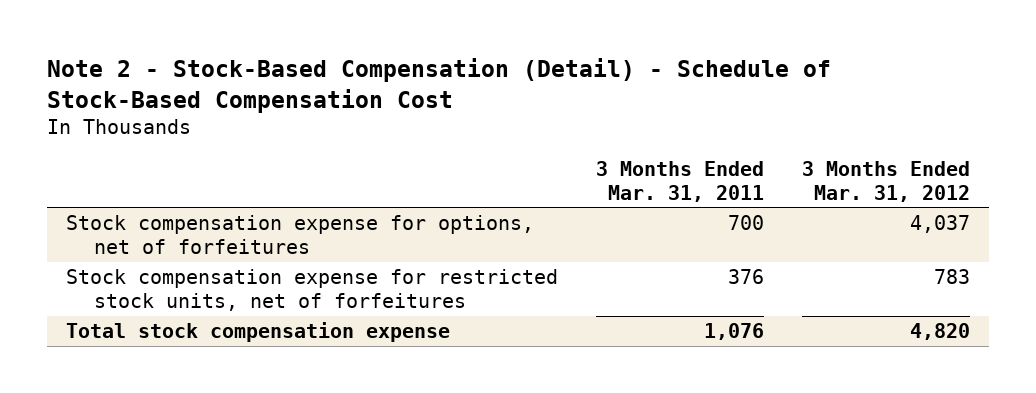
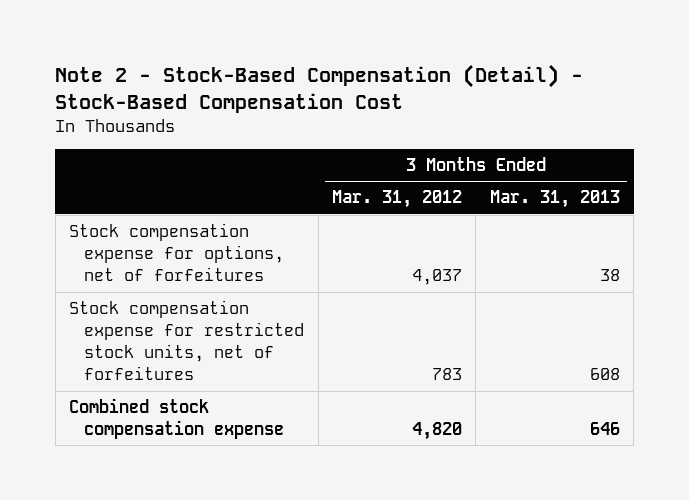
- Note 2 - Stock-Based Compensation (Detail) - Schedule of Stock-Based Compensation Cost
+ Note 2 - Stock-Based Compensation (Detail) - Stock-Based Compensation Cost
- | 3 Months Ended Mar. 31, 2011 | 3 Months Ended Mar. 31, 2012
+ | 3 Months Ended Mar. 31, 2012 | 3 Months Ended Mar. 31, 2013
- Total stock compensation expense | 1,076 | 4,820
+ Combined stock compensation expense | 4,820 | 646

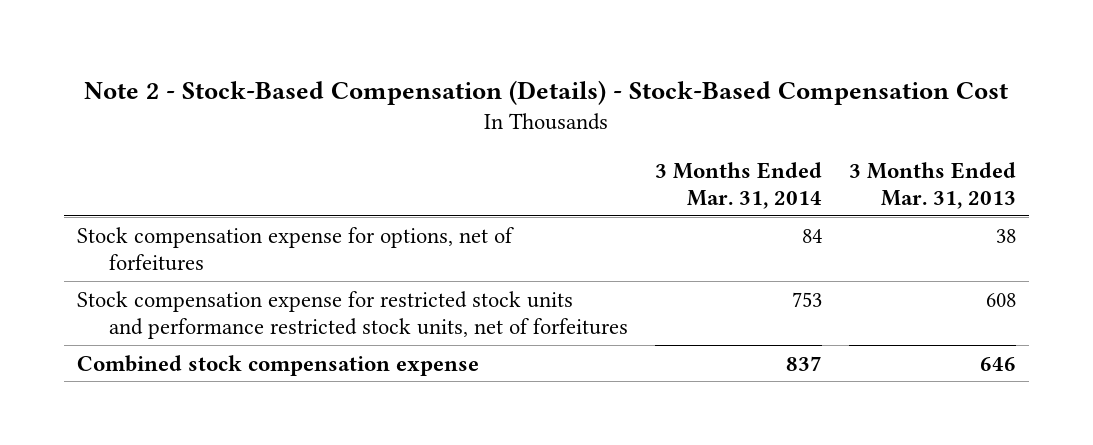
- Note 2 - Stock-Based Compensation (Detail) - Stock-Based Compensation Cost
+ Note 2 - Stock-Based Compensation (Details) - Stock-Based Compensation Cost
- | 3 Months Ended Mar. 31, 2012 | 3 Months Ended Mar. 31, 2013
+ | 3 Months Ended Mar. 31, 2014 | 3 Months Ended Mar. 31, 2013
- Stock compensation expense for restricted stock units, net of forfeitures | 783 | 608
+ Stock compensation expense for restricted stock units and performance restricted stock units, net of forfeitures | 753 | 608

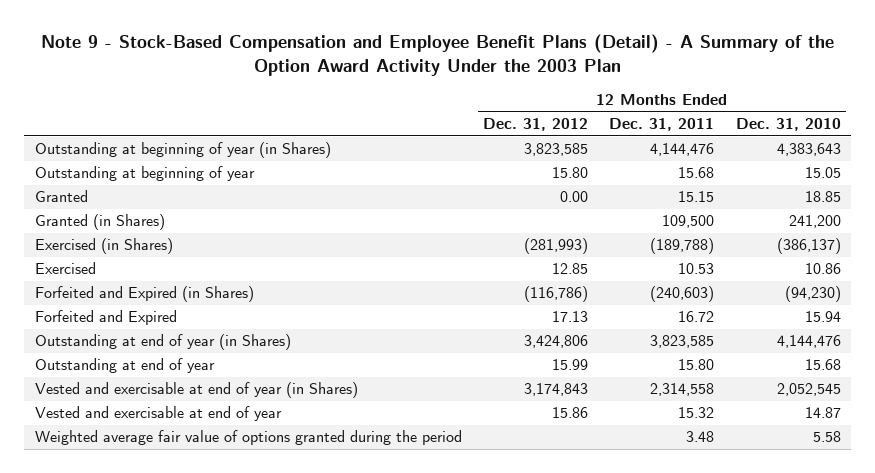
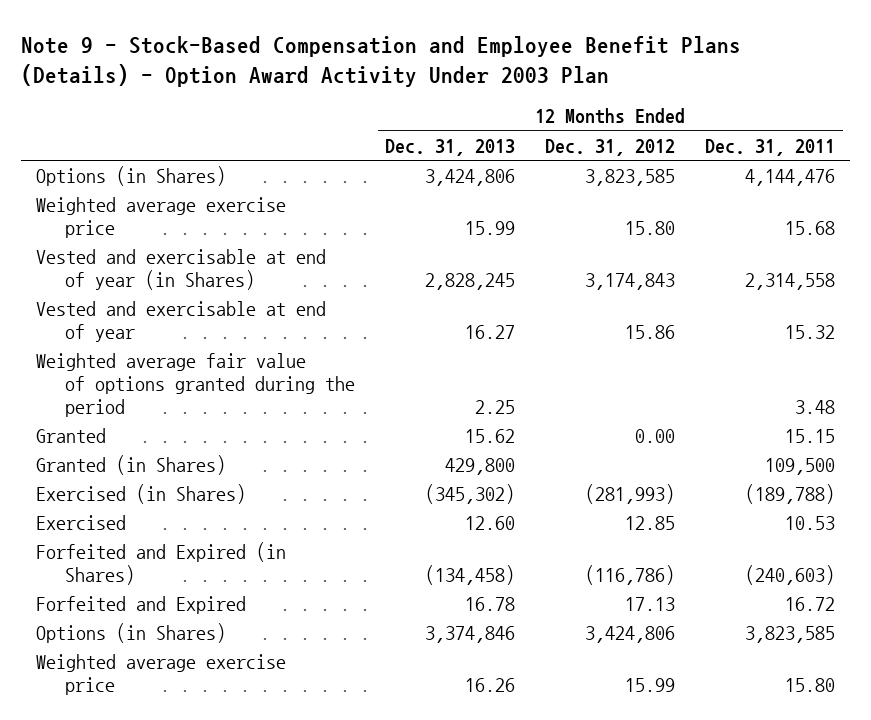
- Note 9 - Stock-Based Compensation and Employee Benefit Plans (Detail) - A Summary of the Option Award Activity Under the 2003 Plan
+ Note 9 - Stock-Based Compensation and Employee Benefit Plans (Details) - Option Award Activity Under 2003 Plan
- | 12 Months Ended Dec. 31, 2012 | 12 Months Ended Dec. 31, 2011 | 12 Months Ended Dec. 31, 2010
+ | 12 Months Ended Dec. 31, 2013 | 12 Months Ended Dec. 31, 2012 | 12 Months Ended Dec. 31, 2011
- Outstanding at beginning of year (in Shares) | 3,823,585 | 4,144,476 | 4,383,643
- Outstanding at beginning of year | 15.80 | 15.68 | 15.05
+ Options (in Shares) | 3,424,806 | 3,823,585 | 4,144,476
+ Weighted average exercise price | 15.99 | 15.80 | 15.68
moved up: Vested and exercisable at end of year (in Shares) | 2,828,245 | 3,174,843 | 2,314,558
moved up: Vested and exercisable at end of year | 16.27 | 15.86 | 15.32
moved up: Weighted average fair value of options granted during the period | 2.25 | | 3.48
- Outstanding at end of year (in Shares) | 3,424,806 | 3,823,585 | 4,144,476
- Outstanding at end of year | 15.99 | 15.80 | 15.68
+ Options (in Shares) | 3,374,846 | 3,424,806 | 3,823,585
+ Weighted average exercise price | 16.26 | 15.99 | 15.80

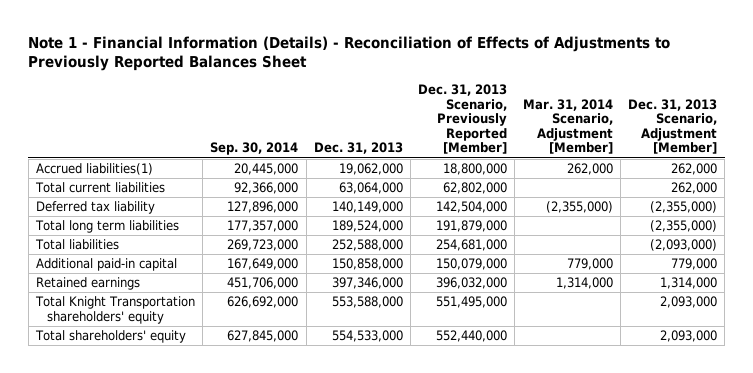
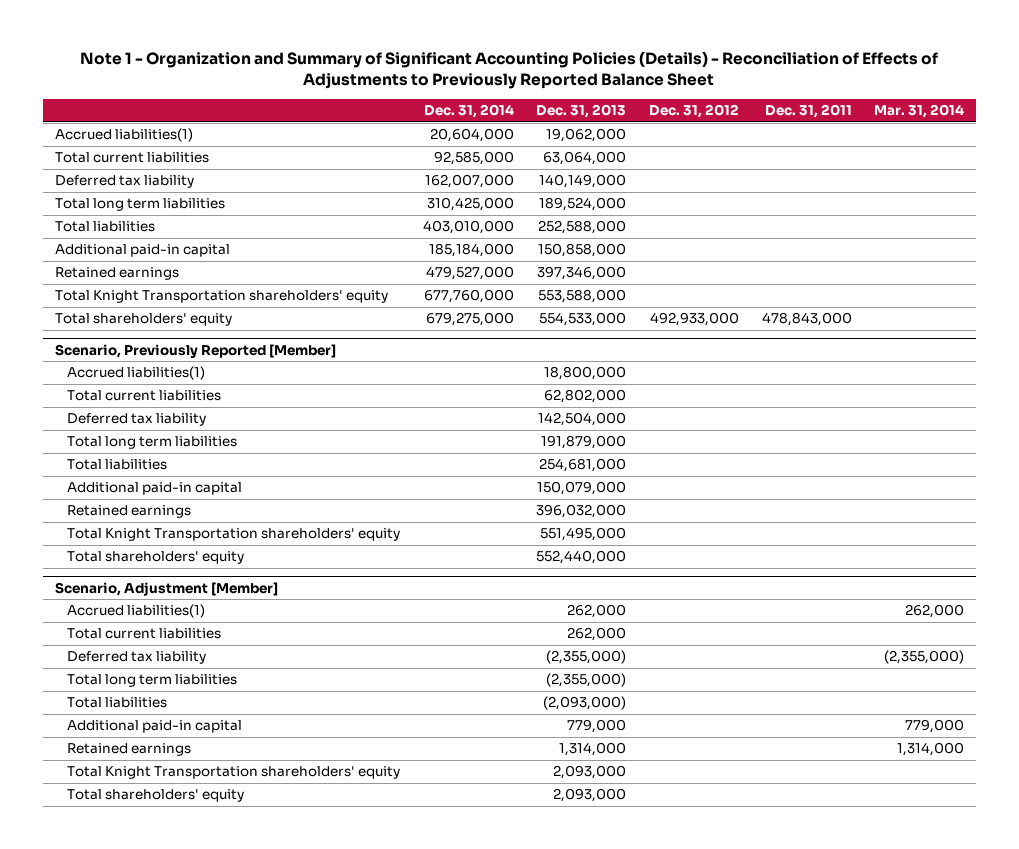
- Note 1 - Financial Information (Details) - Reconciliation of Effects of Adjustments to Previously Reported Balances Sheet
+ Note 1 - Organization and Summary of Significant Accounting Policies (Details) - Reconciliation of Effects of Adjustments to Previously Reported Balance Sheet
- | Sep. 30, 2014 | Dec. 31, 2013 | Dec. 31, 2013 Scenario, Previously Reported [Member] | Mar. 31, 2014 Scenario, Adjustment [Member] | Dec. 31, 2013 Scenario, Adjustment [Member]
+ | Dec. 31, 2014 | Dec. 31, 2013 | Dec. 31, 2012 | Dec. 31, 2011 | Mar. 31, 2014
+ Scenario, Previously Reported [Member]
+ Accrued liabilities(1) | | 18,800,000 | | |
+ Total current liabilities | | 62,802,000 | | |
+ Deferred tax liability | | 142,504,000 | | |
+ Total long term liabilities | | 191,879,000 | | |
+ Total liabilities | | 254,681,000 | | |
+ Additional paid-in capital | | 150,079,000 | | |
+ Retained earnings | | 396,032,000 | | |
+ Total Knight Transportation shareholders' equity | | 551,495,000 | | |
+ Total shareholders' equity | | 552,440,000 | | |
+ Scenario, Adjustment [Member]
+ Accrued liabilities(1) | | 262,000 | | | 262,000
+ Total current liabilities | | 262,000 | | |
+ Deferred tax liability | | (2,355,000) | | | (2,355,000)
+ Total long term liabilities | | (2,355,000) | | |
+ Total liabilities | | (2,093,000) | | |
+ Additional paid-in capital | | 779,000 | | | 779,000
+ Retained earnings | | 1,314,000 | | | 1,314,000
+ Total Knight Transportation shareholders' equity | | 2,093,000 | | |
+ Total shareholders' equity | | 2,093,000 | | |

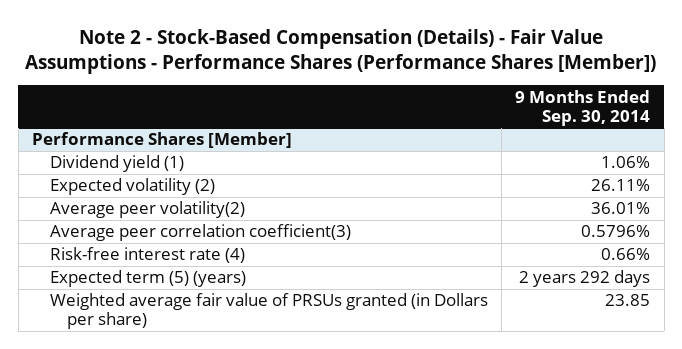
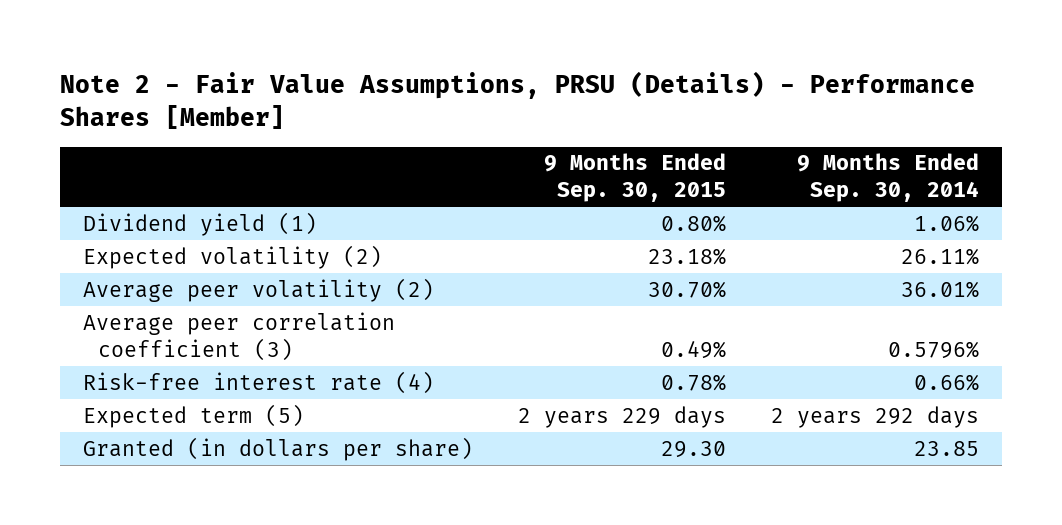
- Note 2 - Stock-Based Compensation (Details) - Fair Value Assumptions - Performance Shares (Performance Shares [Member])
+ Note 2 - Fair Value Assumptions, PRSU (Details) - Performance Shares [Member]
- | 9 Months Ended Sep. 30, 2014
+ | 9 Months Ended Sep. 30, 2015 | 9 Months Ended Sep. 30, 2014
- Performance Shares [Member]
- Average peer volatility(2) | 36.01%
- Average peer correlation coefficient(3) | 0.5796%
+ Average peer volatility (2) | 30.70% | 36.01%
+ Average peer correlation coefficient (3) | 0.49% | 0.5796%
- Expected term (5) (years) | 2 years 292 days
- Weighted average fair value of PRSUs granted (in Dollars per share) | 23.85
+ Expected term (5) | 2 years 229 days | 2 years 292 days
+ Granted (in dollars per share) | 29.30 | 23.85

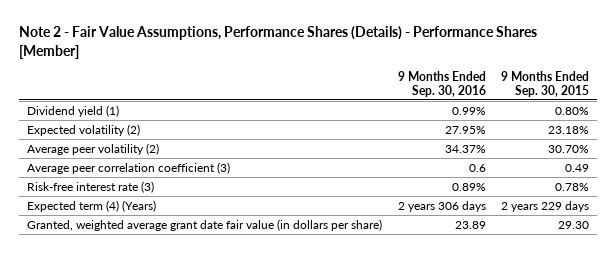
- Note 2 - Fair Value Assumptions, PRSU (Details) - Performance Shares [Member]
+ Note 2 - Fair Value Assumptions, Performance Shares (Details) - Performance Shares [Member]
- | 9 Months Ended Sep. 30, 2015 | 9 Months Ended Sep. 30, 2014
+ | 9 Months Ended Sep. 30, 2016 | 9 Months Ended Sep. 30, 2015
- Average peer correlation coefficient (3) | 0.49% | 0.5796%
- Risk-free interest rate (4) | 0.78% | 0.66%
- Expected term (5) | 2 years 229 days | 2 years 292 days
- Granted (in dollars per share) | 29.30 | 23.85
+ Average peer correlation coefficient (3) | 0.6 | 0.49
+ Risk-free interest rate (3) | 0.89% | 0.78%
+ Expected term (4) (Years) | 2 years 306 days | 2 years 229 days
+ Granted, weighted average grant date fair value (in dollars per share) | 23.89 | 29.30

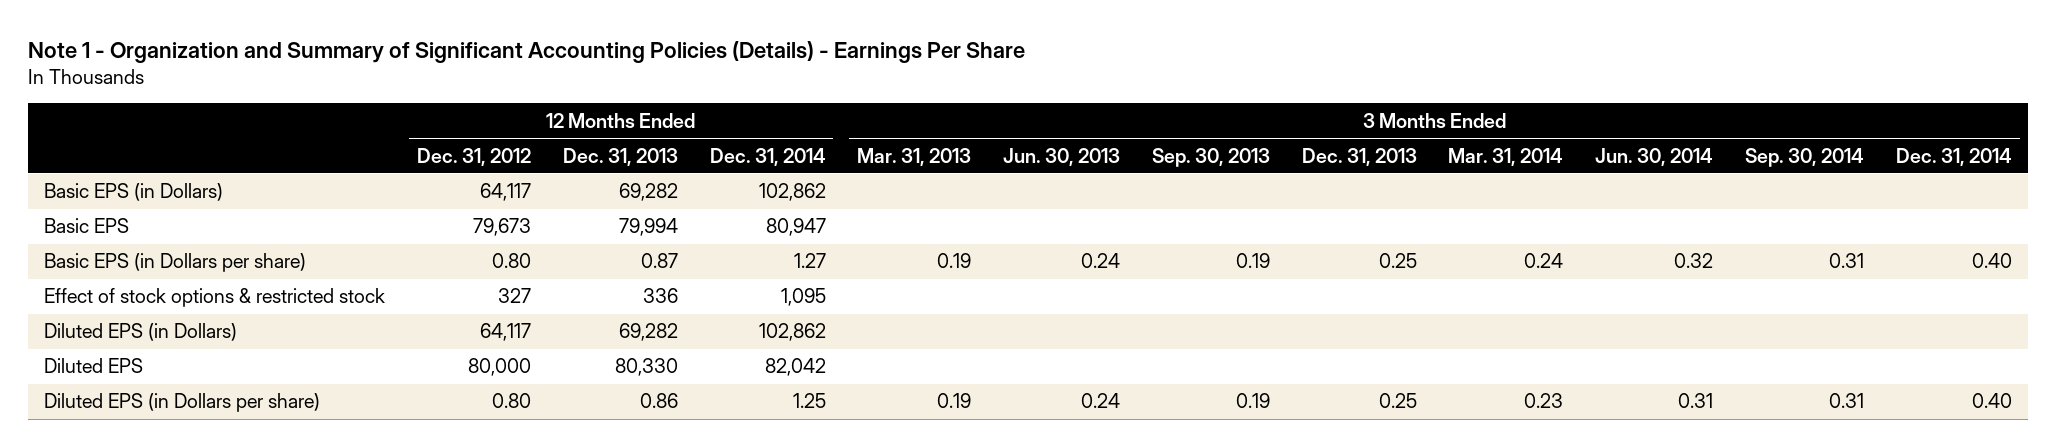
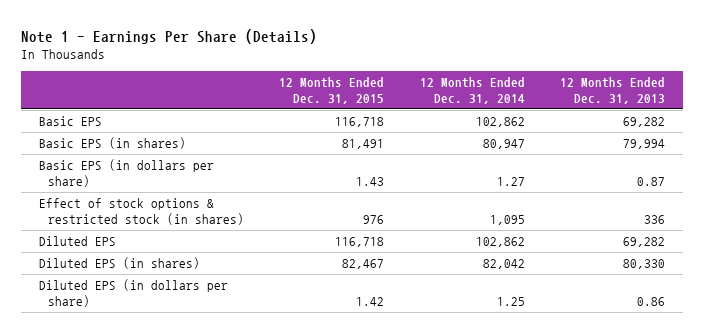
- Note 1 - Organization and Summary of Significant Accounting Policies (Details) - Earnings Per Share
+ Note 1 - Earnings Per Share (Details)
- | 12 Months Ended Dec. 31, 2012 | 12 Months Ended Dec. 31, 2013 | 12 Months Ended Dec. 31, 2014 | 3 Months Ended Mar. 31, 2013 | 3 Months Ended Jun. 30, 2013 | 3 Months Ended Sep. 30, 2013 | 3 Months Ended Dec. 31, 2013 | 3 Months Ended Mar. 31, 2014 | 3 Months Ended Jun. 30, 2014 | 3 Months Ended Sep. 30, 2014 | 3 Months Ended Dec. 31, 2014
+ | 12 Months Ended Dec. 31, 2015 | 12 Months Ended Dec. 31, 2014 | 12 Months Ended Dec. 31, 2013
- Basic EPS (in Dollars) | 64,117 | 69,282 | 102,862 | | | | | | | |
- Basic EPS | 79,673 | 79,994 | 80,947 | | | | | | | |
- Basic EPS (in Dollars per share) | 0.80 | 0.87 | 1.27 | 0.19 | 0.24 | 0.19 | 0.25 | 0.24 | 0.32 | 0.31 | 0.40
- Effect of stock options & restricted stock | 327 | 336 | 1,095 | | | | | | | |
- Diluted EPS (in Dollars) | 64,117 | 69,282 | 102,862 | | | | | | | |
- Diluted EPS | 80,000 | 80,330 | 82,042 | | | | | | | |
- Diluted EPS (in Dollars per share) | 0.80 | 0.86 | 1.25 | 0.19 | 0.24 | 0.19 | 0.25 | 0.23 | 0.31 | 0.31 | 0.40
+ Basic EPS | 116,718 | 102,862 | 69,282
+ Basic EPS (in shares) | 81,491 | 80,947 | 79,994
+ Basic EPS (in dollars per share) | 1.43 | 1.27 | 0.87
+ Effect of stock options & restricted stock (in shares) | 976 | 1,095 | 336
+ Diluted EPS | 116,718 | 102,862 | 69,282
+ Diluted EPS (in shares) | 82,467 | 82,042 | 80,330
+ Diluted EPS (in dollars per share) | 1.42 | 1.25 | 0.86

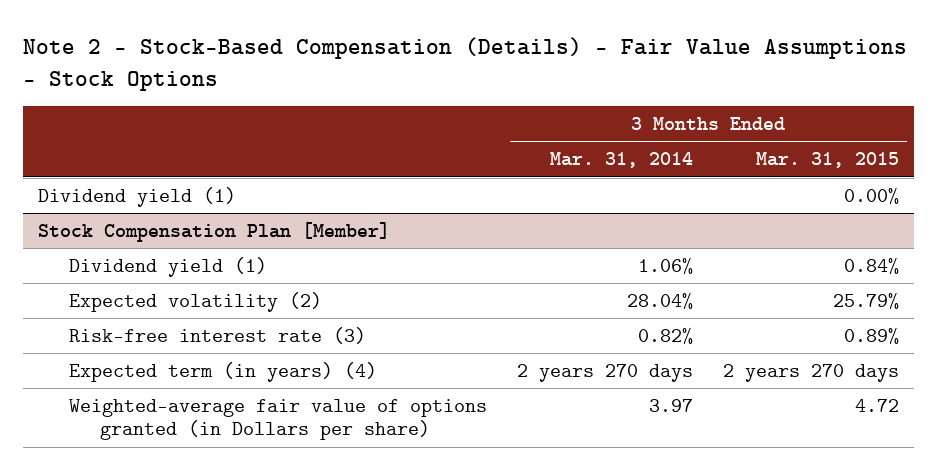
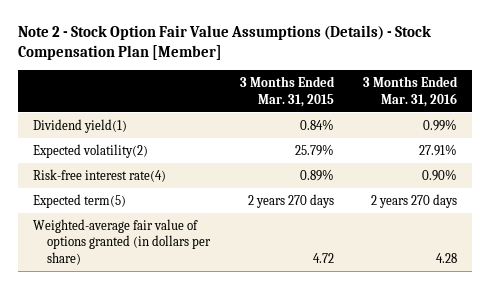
- Note 2 - Stock-Based Compensation (Details) - Fair Value Assumptions - Stock Options
+ Note 2 - Stock Option Fair Value Assumptions (Details) - Stock Compensation Plan [Member]
- | 3 Months Ended Mar. 31, 2014 | 3 Months Ended Mar. 31, 2015
+ | 3 Months Ended Mar. 31, 2015 | 3 Months Ended Mar. 31, 2016
- Dividend yield (1) | | 0.00%
- Stock Compensation Plan [Member]
- Dividend yield (1) | 1.06% | 0.84%
- Expected volatility (2) | 28.04% | 25.79%
- Risk-free interest rate (3) | 0.82% | 0.89%
- Expected term (in years) (4) | 2 years 270 days | 2 years 270 days
- Weighted-average fair value of options granted (in Dollars per share) | 3.97 | 4.72
+ Dividend yield(1) | 0.84% | 0.99%
+ Expected volatility(2) | 25.79% | 27.91%
+ Risk-free interest rate(4) | 0.89% | 0.90%
+ Expected term(5) | 2 years 270 days | 2 years 270 days
+ Weighted-average fair value of options granted (in dollars per share) | 4.72 | 4.28

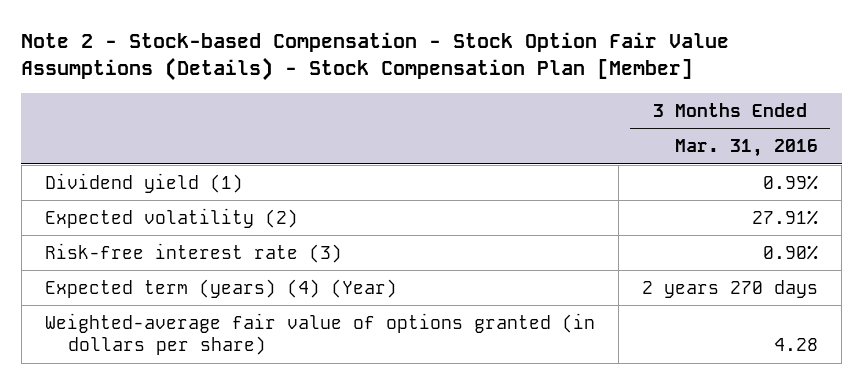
- Note 2 - Stock Option Fair Value Assumptions (Details) - Stock Compensation Plan [Member]
+ Note 2 - Stock-based Compensation - Stock Option Fair Value Assumptions (Details) - Stock Compensation Plan [Member]
- | 3 Months Ended Mar. 31, 2015 | 3 Months Ended Mar. 31, 2016
+ | 3 Months Ended Mar. 31, 2016
- Dividend yield(1) | 0.84% | 0.99%
- Expected volatility(2) | 25.79% | 27.91%
- Risk-free interest rate(4) | 0.89% | 0.90%
- Expected term(5) | 2 years 270 days | 2 years 270 days
+ Dividend yield (1) | 0.99%
+ Expected volatility (2) | 27.91%
+ Risk-free interest rate (3) | 0.90%
+ Expected term (years) (4) (Year) | 2 years 270 days

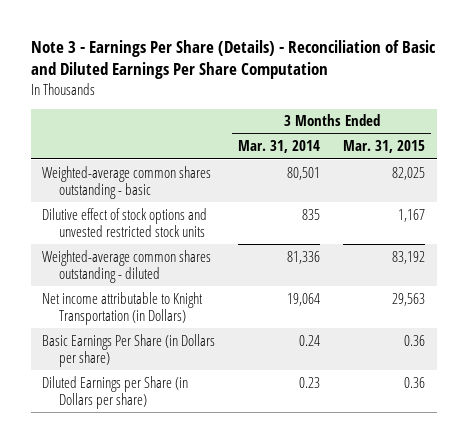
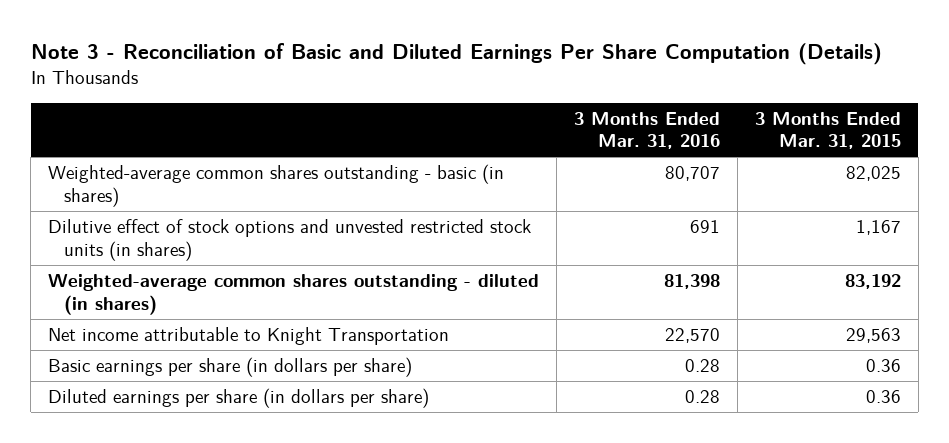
- Note 3 - Earnings Per Share (Details) - Reconciliation of Basic and Diluted Earnings Per Share Computation
+ Note 3 - Reconciliation of Basic and Diluted Earnings Per Share Computation (Details)
- | 3 Months Ended Mar. 31, 2014 | 3 Months Ended Mar. 31, 2015
+ | 3 Months Ended Mar. 31, 2016 | 3 Months Ended Mar. 31, 2015
- Weighted-average common shares outstanding - basic | 80,501 | 82,025
- Dilutive effect of stock options and unvested restricted stock units | 835 | 1,167
- Weighted-average common shares outstanding - diluted | 81,336 | 83,192
- Net income attributable to Knight Transportation (in Dollars) | 19,064 | 29,563
- Basic Earnings Per Share (in Dollars per share) | 0.24 | 0.36
- Diluted Earnings per Share (in Dollars per share) | 0.23 | 0.36
+ Weighted-average common shares outstanding - basic (in shares) | 80,707 | 82,025
+ Dilutive effect of stock options and unvested restricted stock units (in shares) | 691 | 1,167
+ Weighted-average common shares outstanding - diluted (in shares) | 81,398 | 83,192
+ Net income attributable to Knight Transportation | 22,570 | 29,563
+ Basic earnings per share (in dollars per share) | 0.28 | 0.36
+ Diluted earnings per share (in dollars per share) | 0.28 | 0.36

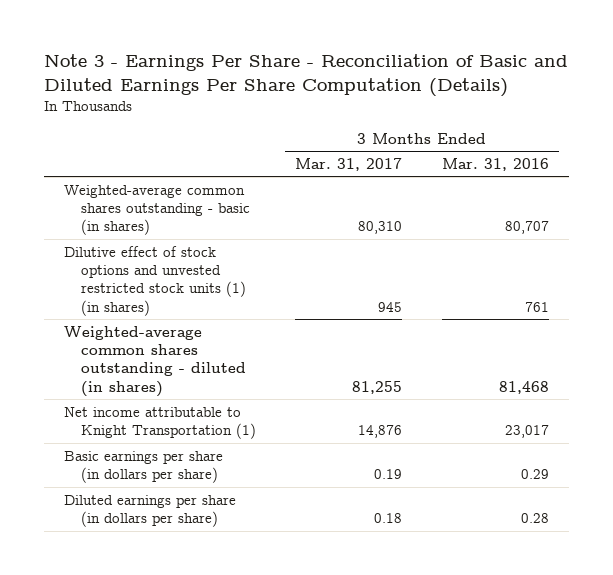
- Note 3 - Reconciliation of Basic and Diluted Earnings Per Share Computation (Details)
+ Note 3 - Earnings Per Share - Reconciliation of Basic and Diluted Earnings Per Share Computation (Details)
- | 3 Months Ended Mar. 31, 2016 | 3 Months Ended Mar. 31, 2015
+ | 3 Months Ended Mar. 31, 2017 | 3 Months Ended Mar. 31, 2016
- Dilutive effect of stock options and unvested restricted stock units (in shares) | 691 | 1,167
- Weighted-average common shares outstanding - diluted (in shares) | 81,398 | 83,192
- Net income attributable to Knight Transportation | 22,570 | 29,563
- Basic earnings per share (in dollars per share) | 0.28 | 0.36
+ Dilutive effect of stock options and unvested restricted stock units (1) (in shares) | 945 | 761
+ Weighted-average common shares outstanding - diluted (in shares) | 81,255 | 81,468
+ Net income attributable to Knight Transportation (1) | 14,876 | 23,017
+ Basic earnings per share (in dollars per share) | 0.19 | 0.29

